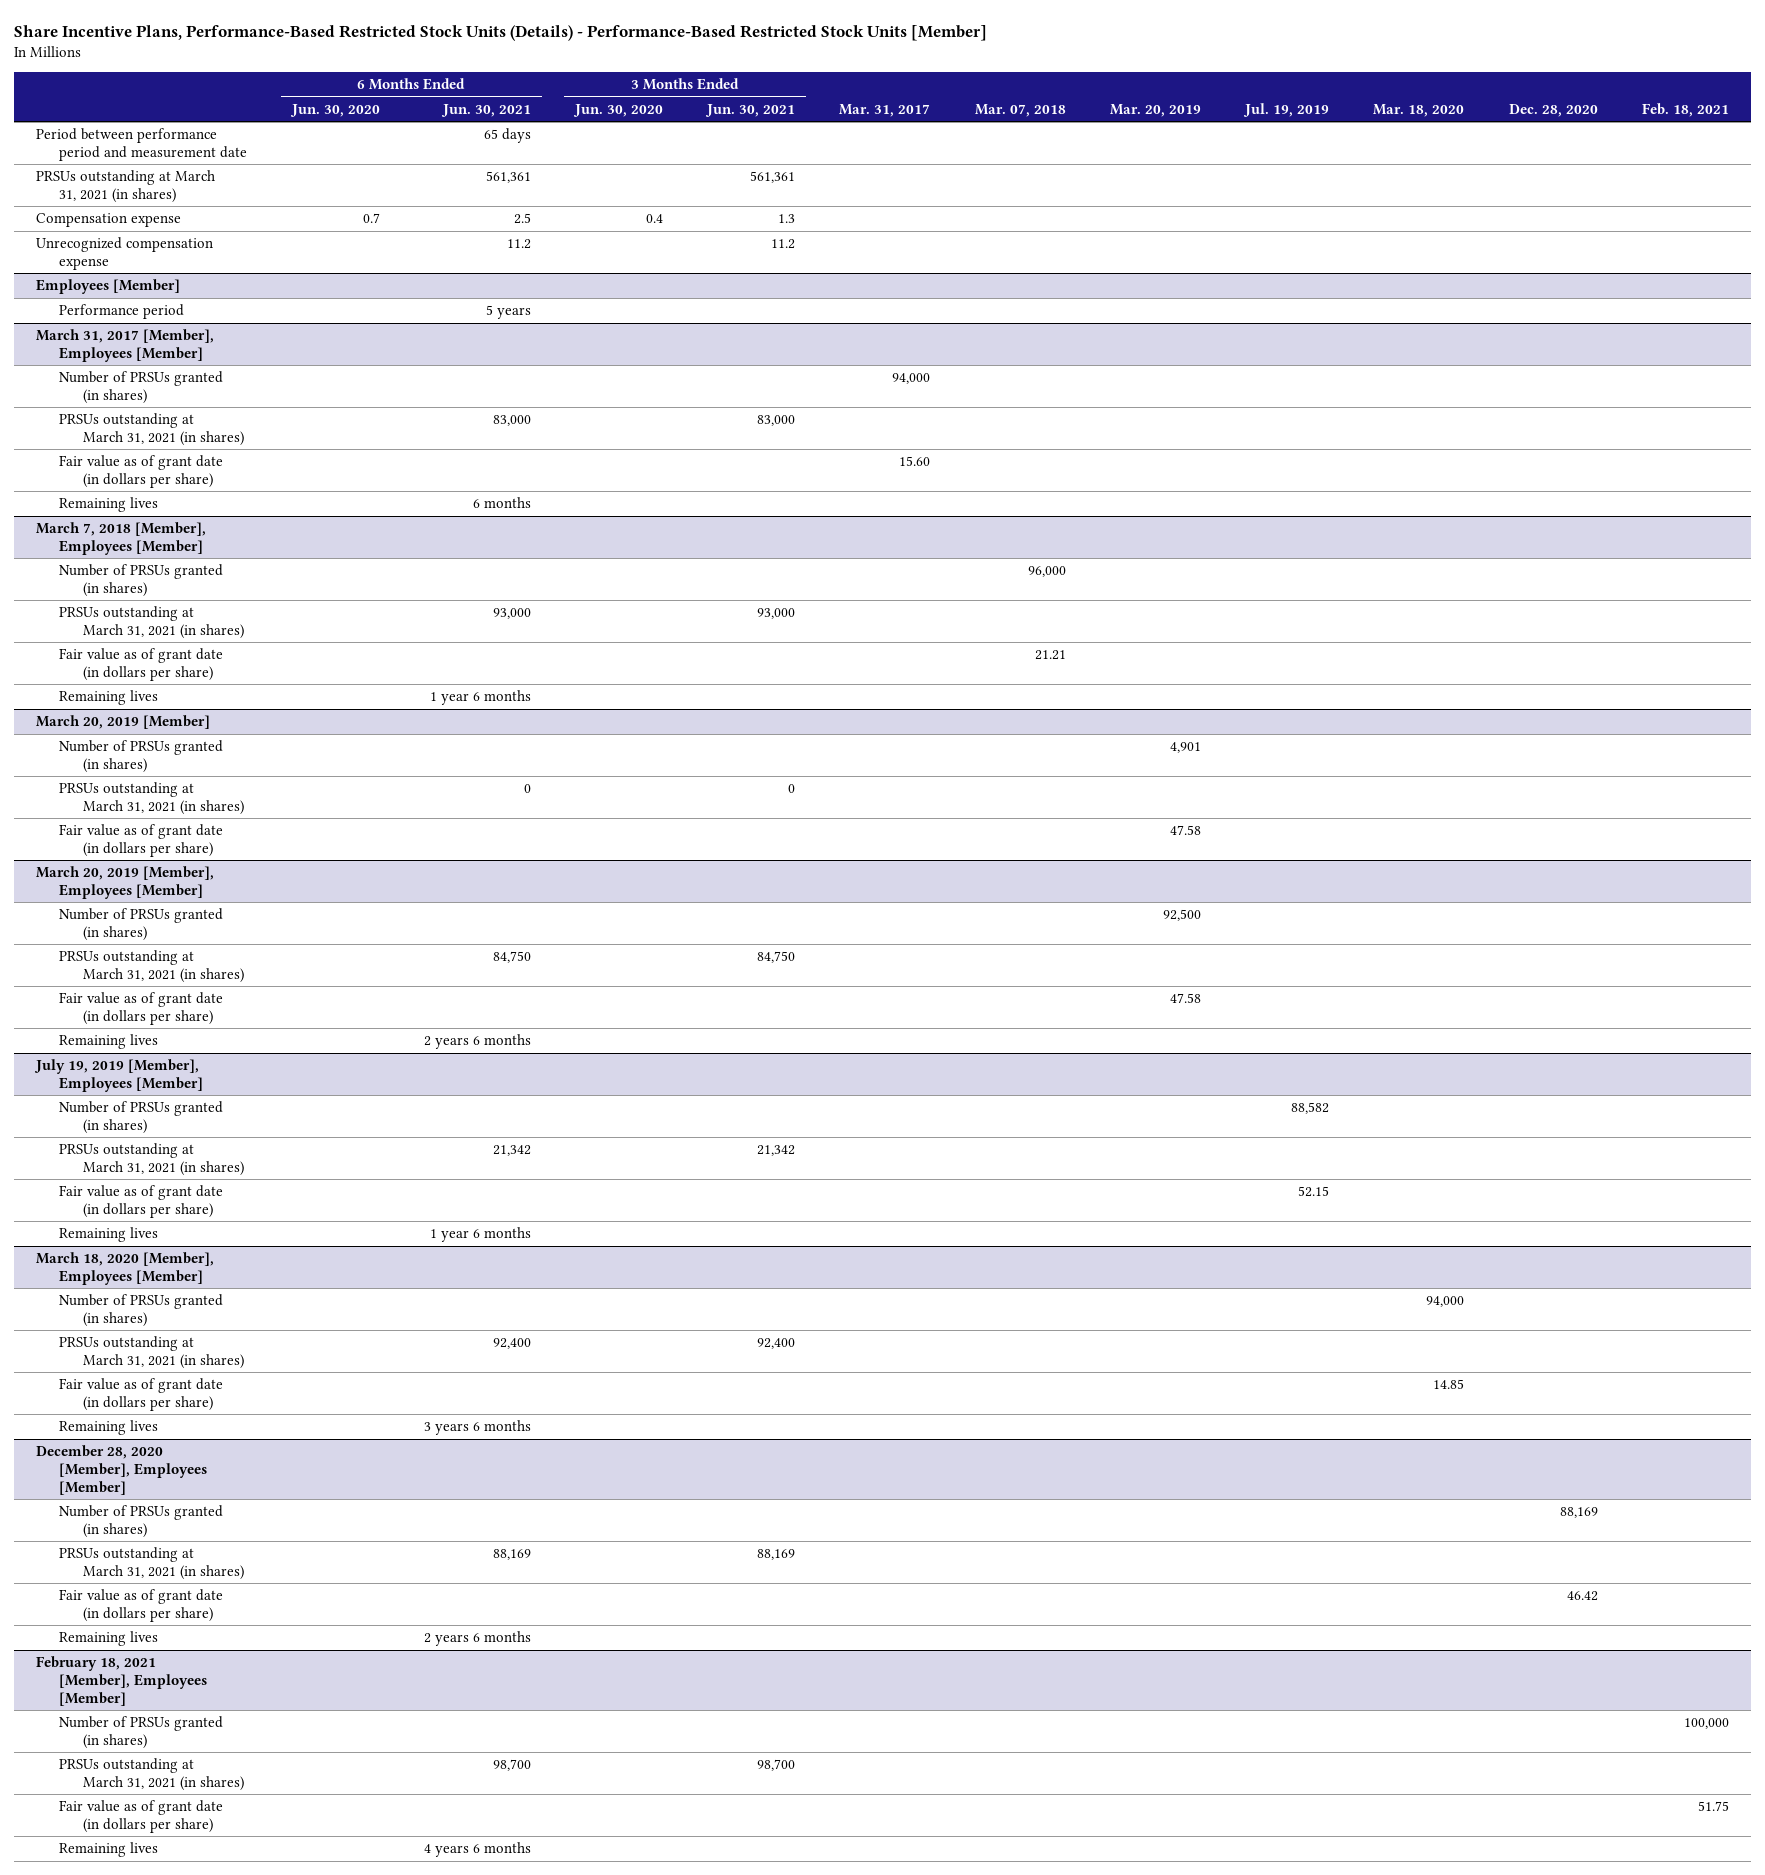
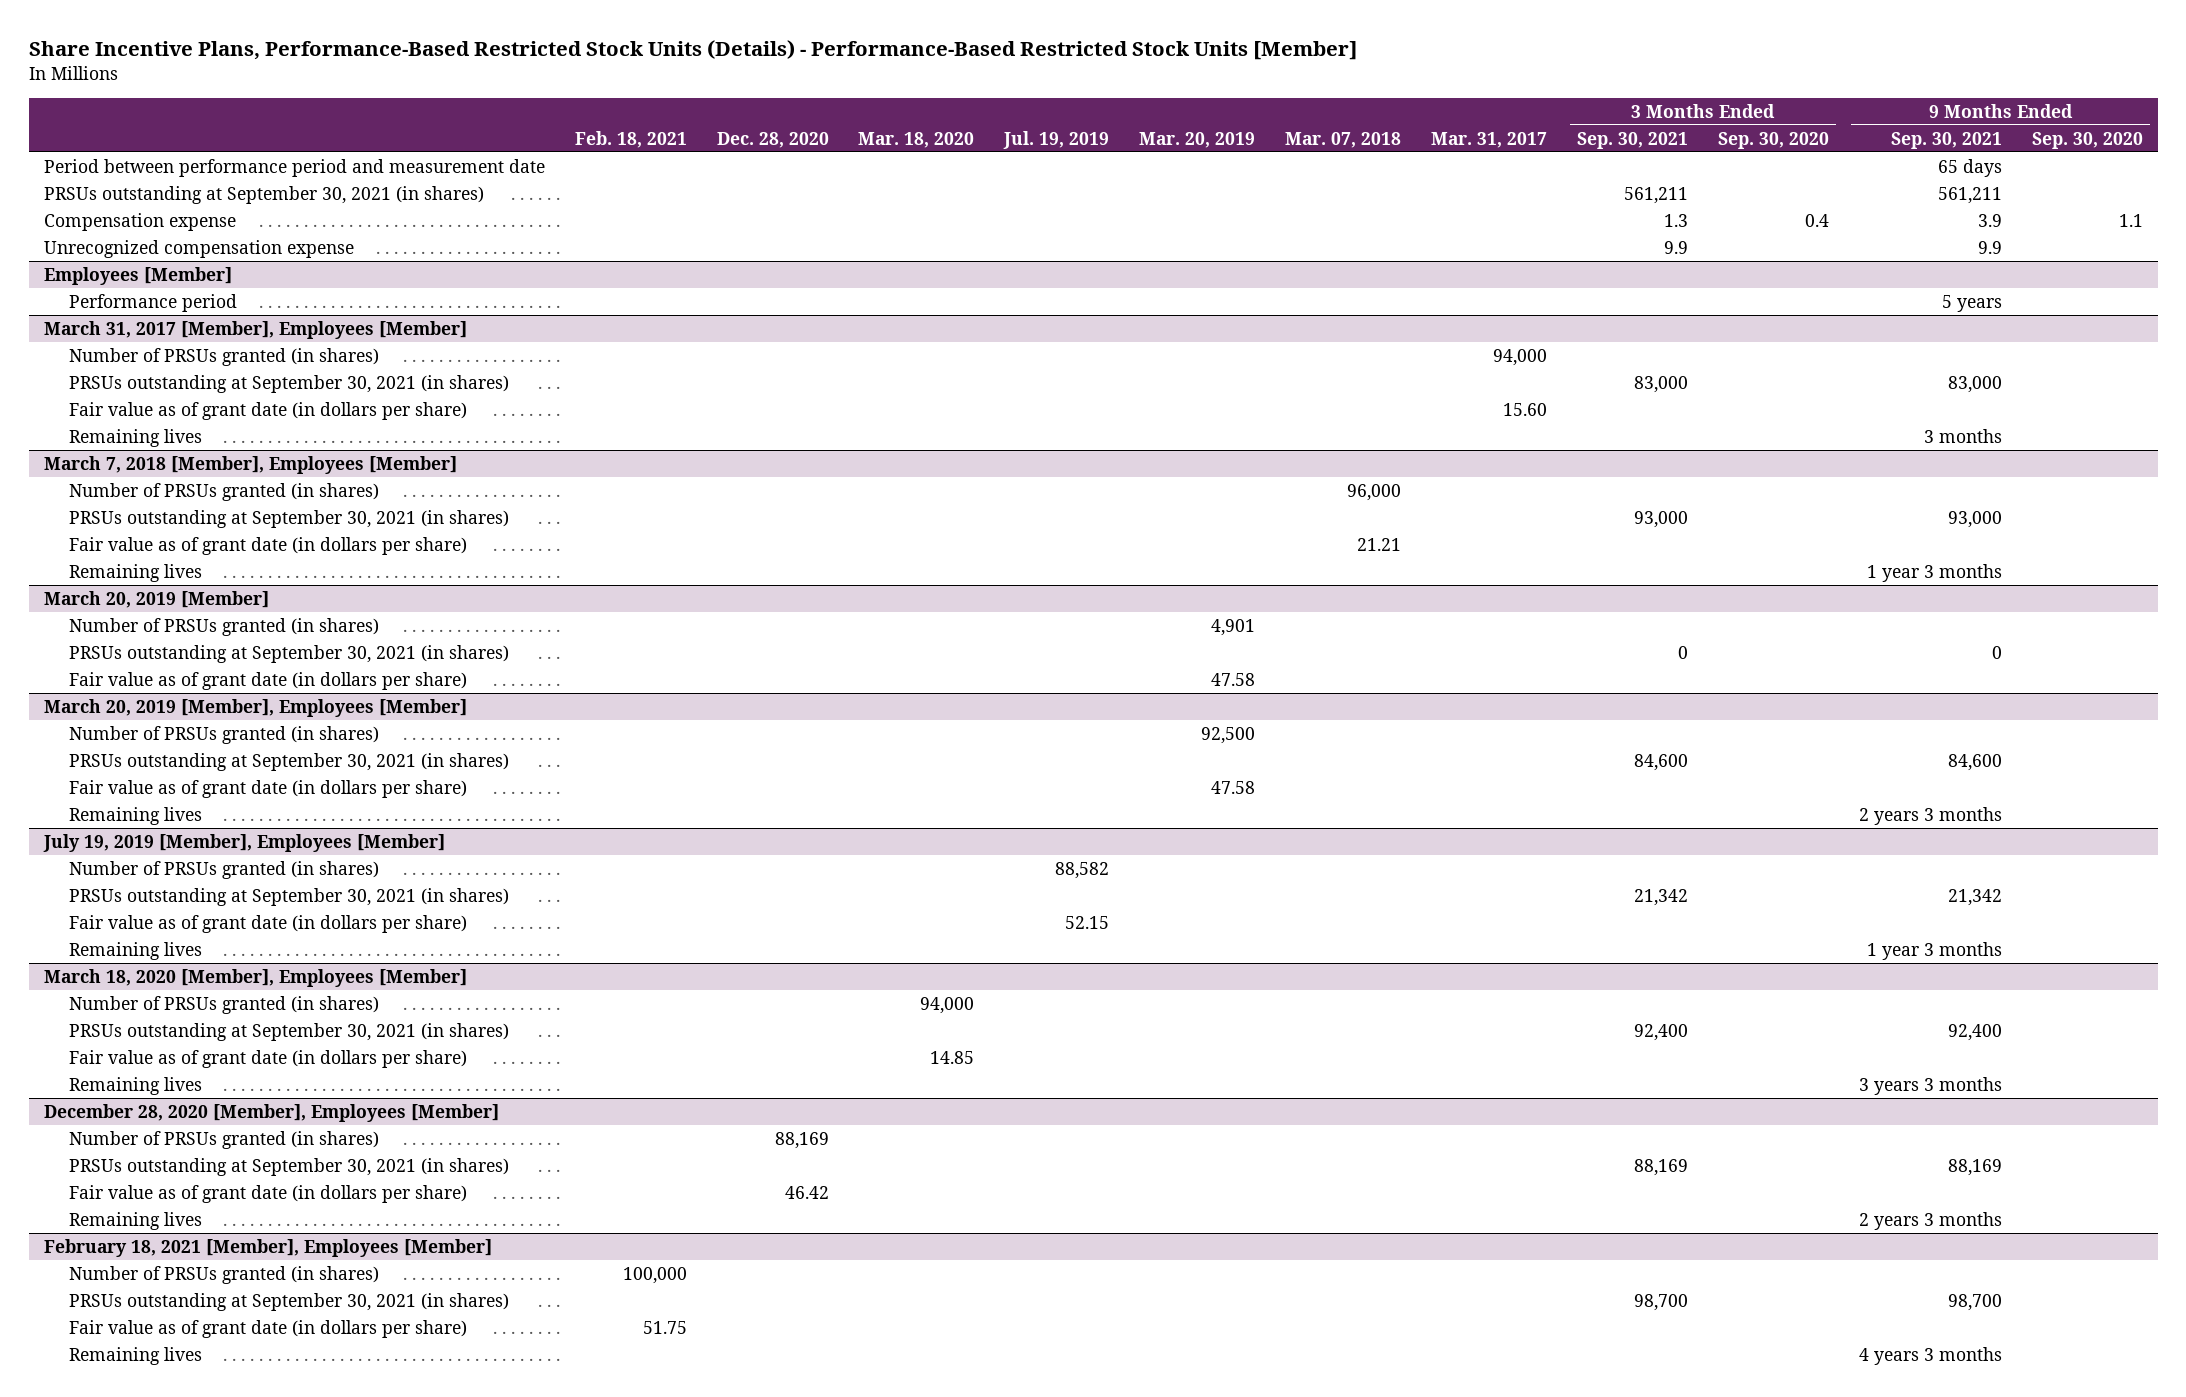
- | 6 Months Ended Jun. 30, 2020 | 6 Months Ended Jun. 30, 2021 | 3 Months Ended Jun. 30, 2020 | 3 Months Ended Jun. 30, 2021 | Mar. 31, 2017 | Mar. 07, 2018 | Mar. 20, 2019 | Jul. 19, 2019 | Mar. 18, 2020 | Dec. 28, 2020 | Feb. 18, 2021
+ | Feb. 18, 2021 | Dec. 28, 2020 | Mar. 18, 2020 | Jul. 19, 2019 | Mar. 20, 2019 | Mar. 07, 2018 | Mar. 31, 2017 | 3 Months Ended Sep. 30, 2021 | 3 Months Ended Sep. 30, 2020 | 9 Months Ended Sep. 30, 2021 | 9 Months Ended Sep. 30, 2020
- PRSUs outstanding at March 31, 2021 (in shares) | | 561,361 | | 561,361 | | | | | | |
+ PRSUs outstanding at September 30, 2021 (in shares) | | | | | | | | 561,211 | | 561,211 |
@ March 31, 2017 [Member], Employees [Member]
- PRSUs outstanding at March 31, 2021 (in shares) | | 83,000 | | 83,000 | | | | | | |
+ PRSUs outstanding at September 30, 2021 (in shares) | | | | | | | | 83,000 | | 83,000 |
@ March 7, 2018 [Member], Employees [Member]
- PRSUs outstanding at March 31, 2021 (in shares) | | 93,000 | | 93,000 | | | | | | |
+ PRSUs outstanding at September 30, 2021 (in shares) | | | | | | | | 93,000 | | 93,000 |
@ March 20, 2019 [Member]
- PRSUs outstanding at March 31, 2021 (in shares) | | 0 | | 0 | | | | | | |
+ PRSUs outstanding at September 30, 2021 (in shares) | | | | | | | | 0 | | 0 |
@ March 20, 2019 [Member], Employees [Member]
- PRSUs outstanding at March 31, 2021 (in shares) | | 84,750 | | 84,750 | | | | | | |
+ PRSUs outstanding at September 30, 2021 (in shares) | | | | | | | | 84,600 | | 84,600 |
@ July 19, 2019 [Member], Employees [Member]
- PRSUs outstanding at March 31, 2021 (in shares) | | 21,342 | | 21,342 | | | | | | |
+ PRSUs outstanding at September 30, 2021 (in shares) | | | | | | | | 21,342 | | 21,342 |
@ March 18, 2020 [Member], Employees [Member]
- PRSUs outstanding at March 31, 2021 (in shares) | | 92,400 | | 92,400 | | | | | | |
+ PRSUs outstanding at September 30, 2021 (in shares) | | | | | | | | 92,400 | | 92,400 |
@ December 28, 2020 [Member], Employees [Member]
- PRSUs outstanding at March 31, 2021 (in shares) | | 88,169 | | 88,169 | | | | | | |
+ PRSUs outstanding at September 30, 2021 (in shares) | | | | | | | | 88,169 | | 88,169 |
@ February 18, 2021 [Member], Employees [Member]
- PRSUs outstanding at March 31, 2021 (in shares) | | 98,700 | | 98,700 | | | | | | |
+ PRSUs outstanding at September 30, 2021 (in shares) | | | | | | | | 98,700 | | 98,700 |

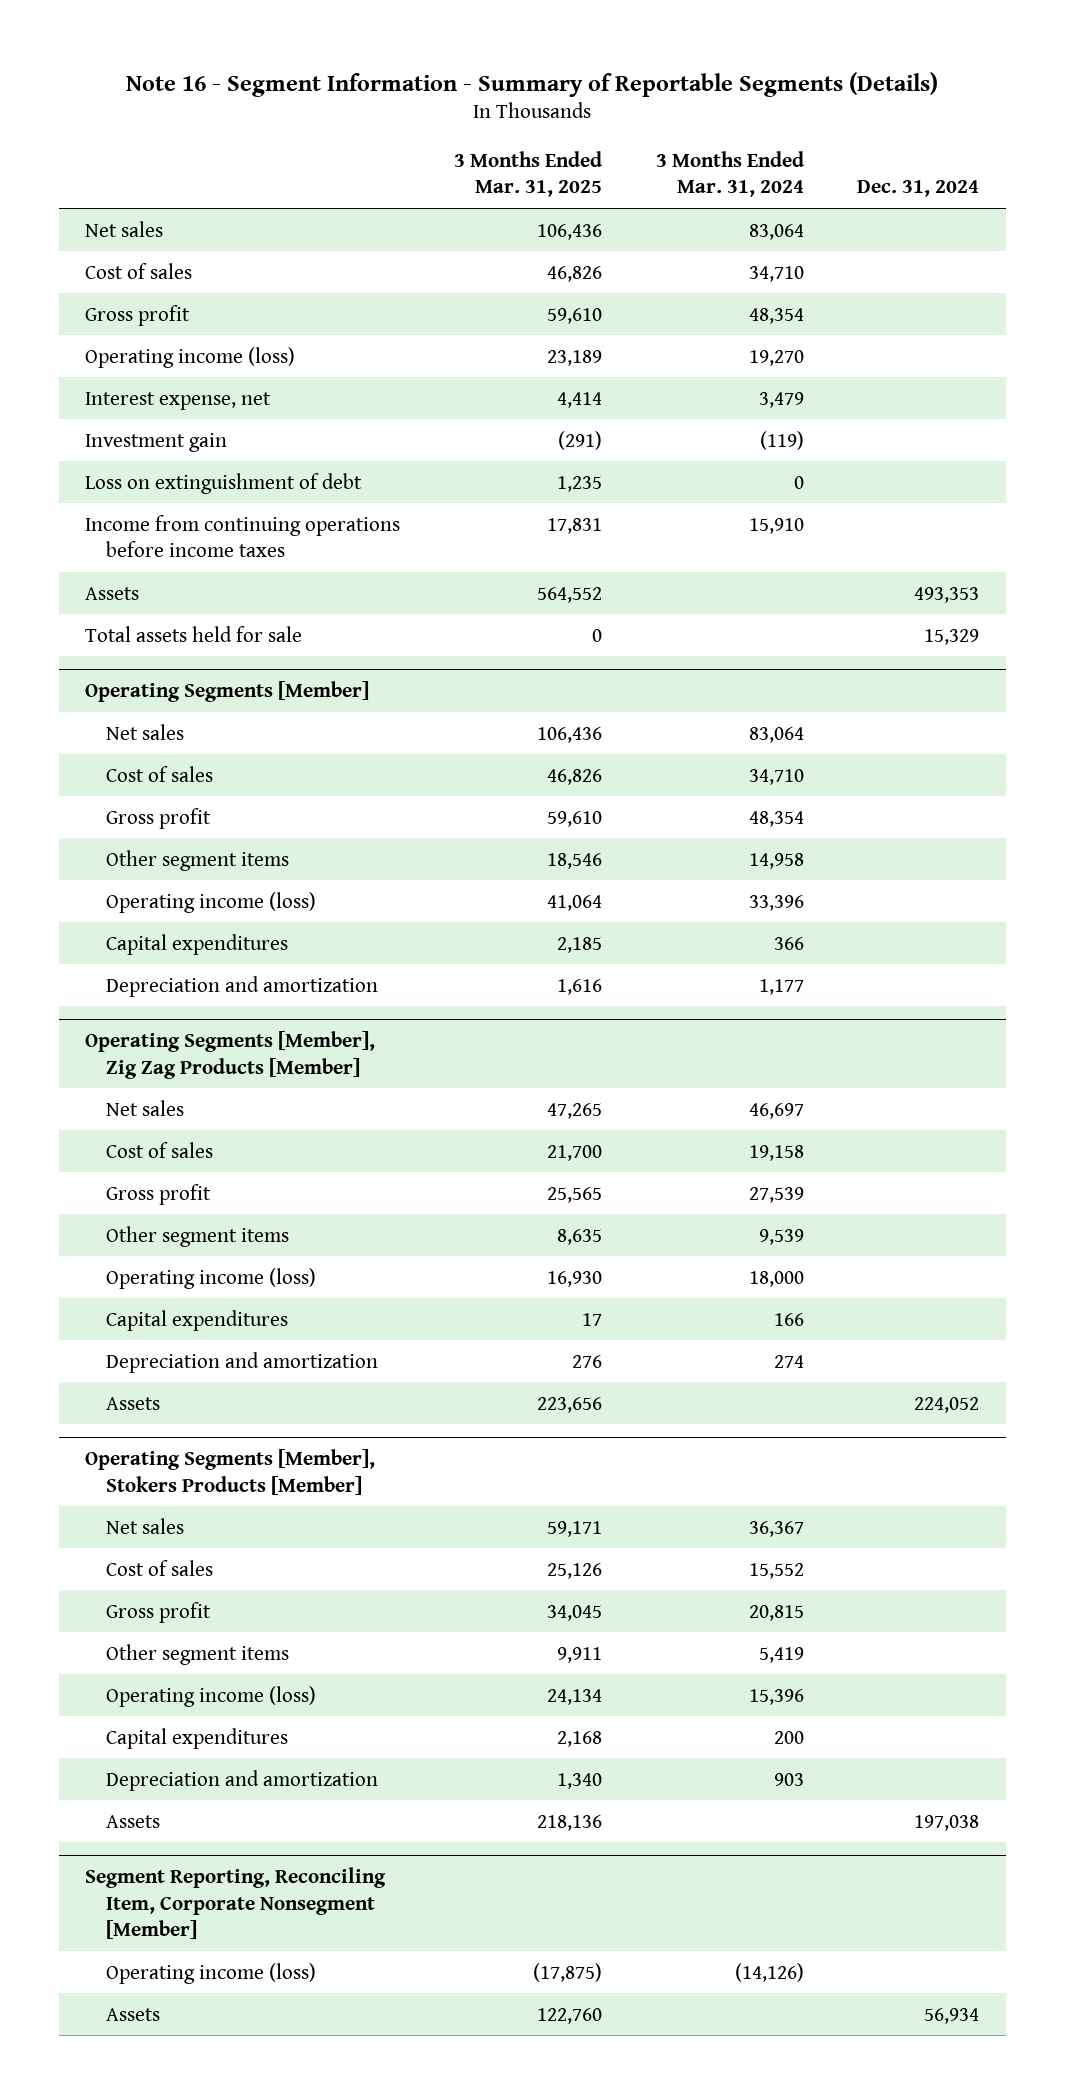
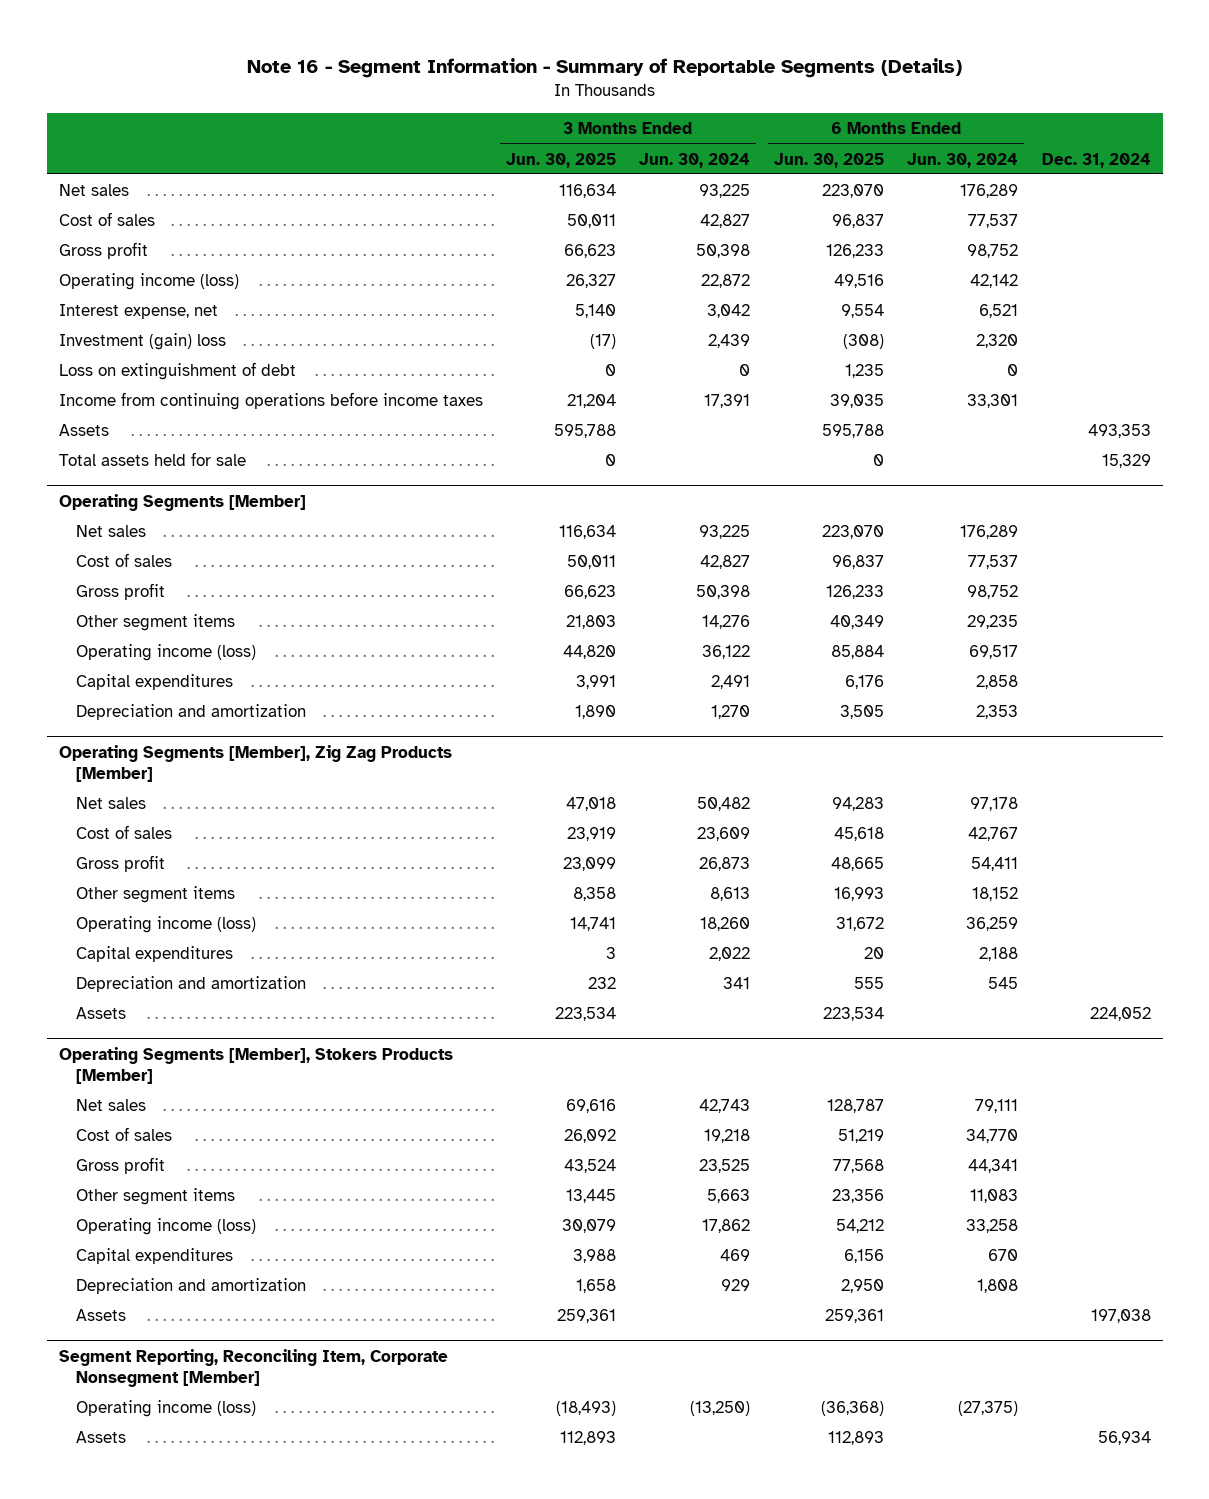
- | 3 Months Ended Mar. 31, 2025 | 3 Months Ended Mar. 31, 2024 | Dec. 31, 2024
+ | 3 Months Ended Jun. 30, 2025 | 3 Months Ended Jun. 30, 2024 | 6 Months Ended Jun. 30, 2025 | 6 Months Ended Jun. 30, 2024 | Dec. 31, 2024
- Investment gain | (291) | (119) |
+ Investment (gain) loss | (17) | 2,439 | (308) | 2,320 |

